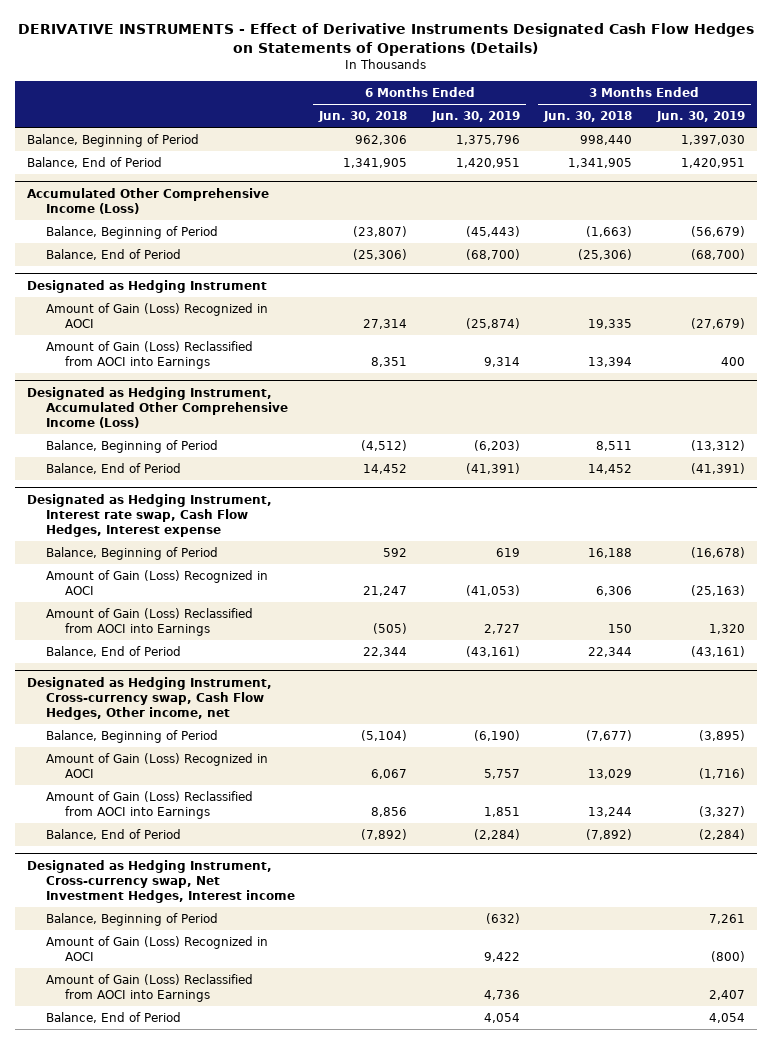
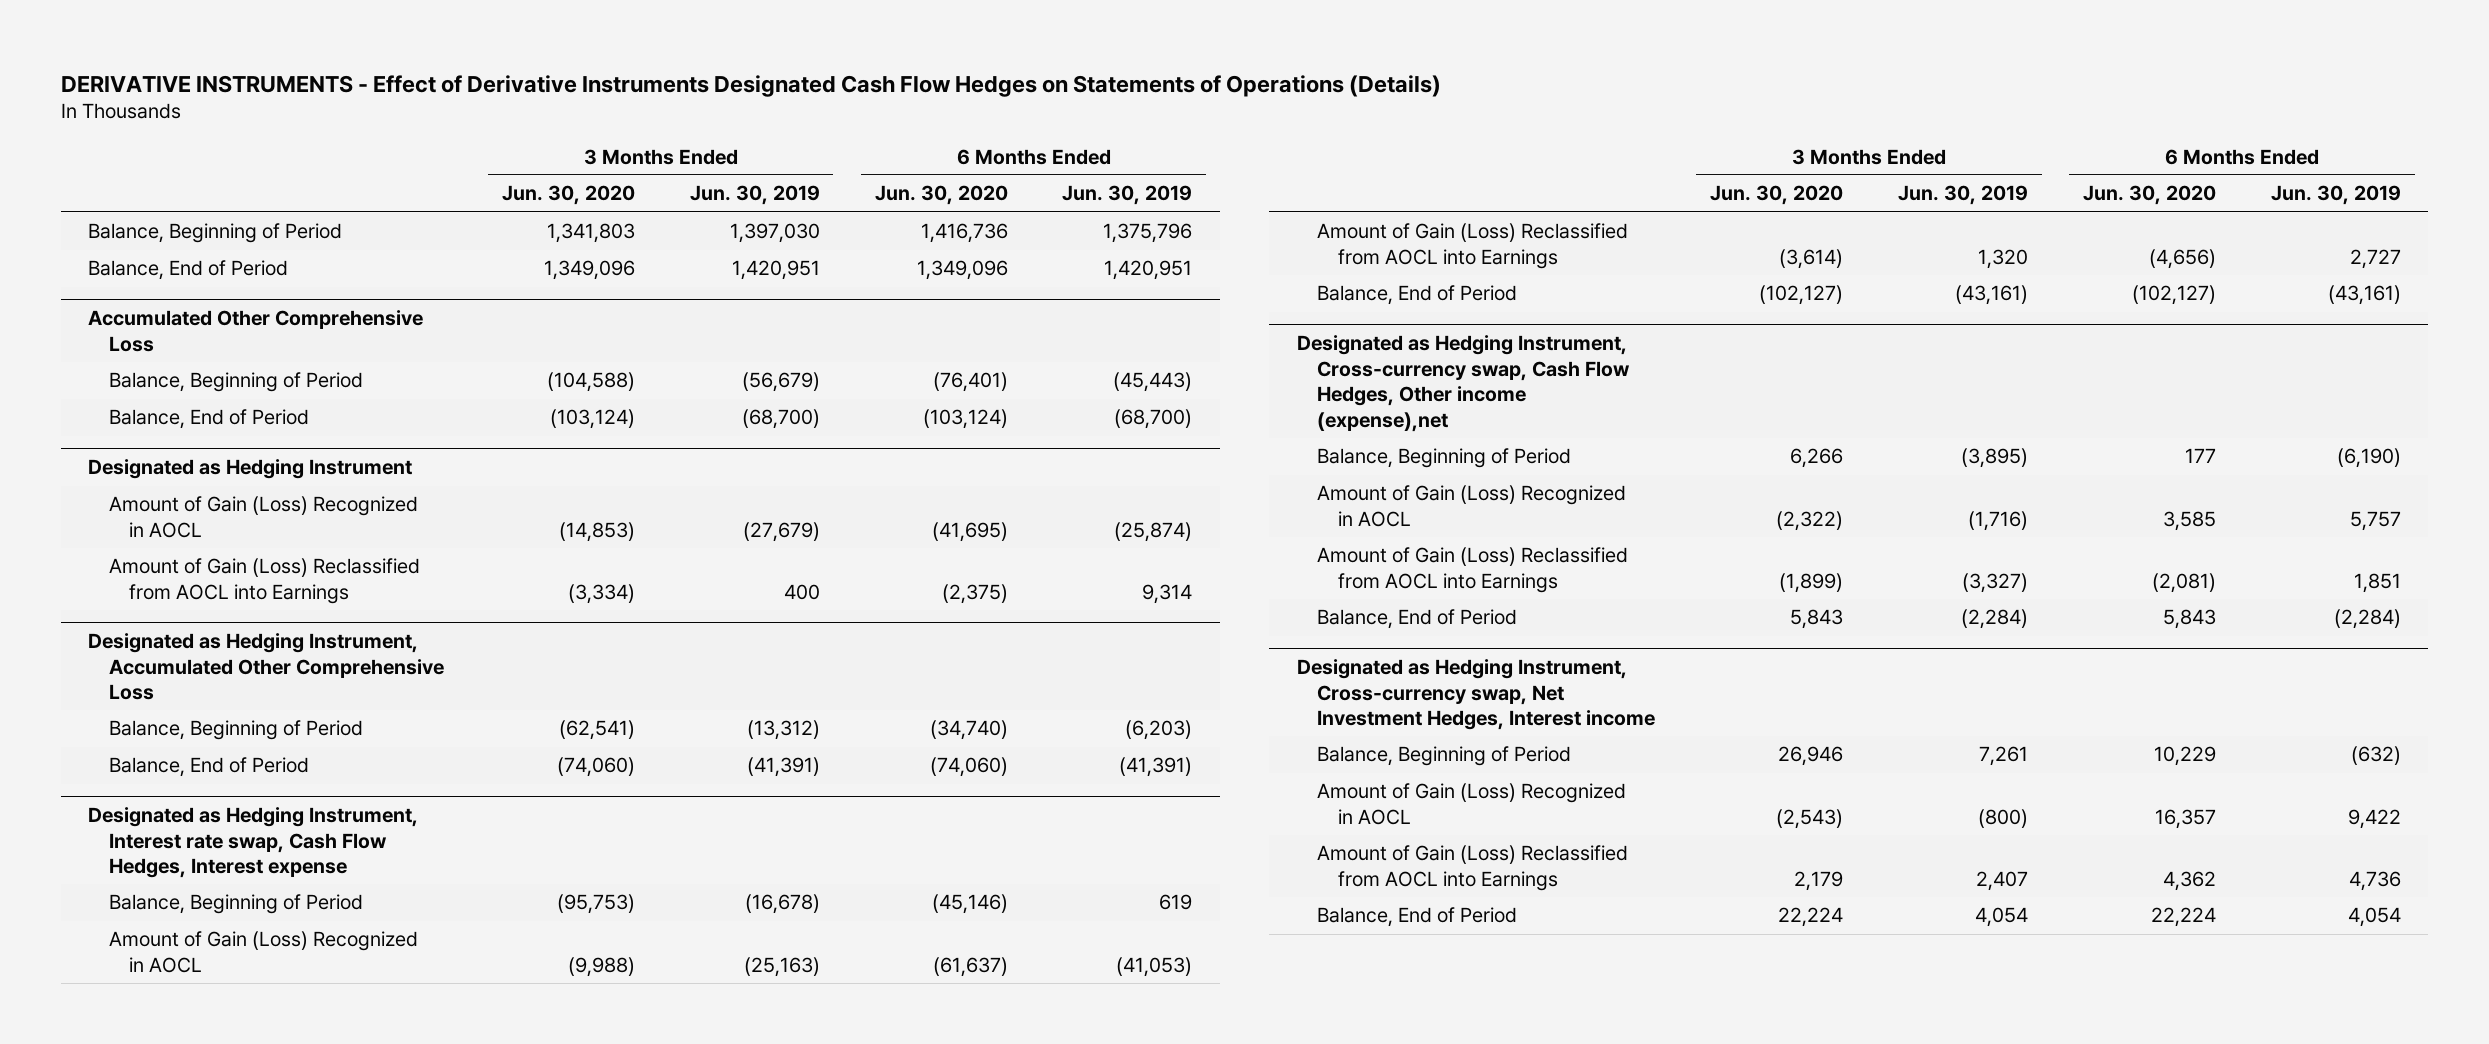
- | 6 Months Ended Jun. 30, 2018 | 6 Months Ended Jun. 30, 2019 | 3 Months Ended Jun. 30, 2018 | 3 Months Ended Jun. 30, 2019
+ | 3 Months Ended Jun. 30, 2020 | 3 Months Ended Jun. 30, 2019 | 6 Months Ended Jun. 30, 2020 | 6 Months Ended Jun. 30, 2019
- Accumulated Other Comprehensive Income (Loss)
+ Accumulated Other Comprehensive Loss
@ Designated as Hedging Instrument
- Amount of Gain (Loss) Recognized in AOCI | 27,314 | (25,874) | 19,335 | (27,679)
- Amount of Gain (Loss) Reclassified from AOCI into Earnings | 8,351 | 9,314 | 13,394 | 400
- Designated as Hedging Instrument, Accumulated Other Comprehensive Income (Loss)
@ Designated as Hedging Instrument
+ Amount of Gain (Loss) Recognized in AOCL | (14,853) | (27,679) | (41,695) | (25,874)
+ Amount of Gain (Loss) Reclassified from AOCL into Earnings | (3,334) | 400 | (2,375) | 9,314
+ Designated as Hedging Instrument, Accumulated Other Comprehensive Loss
@ Designated as Hedging Instrument, Interest rate swap, Cash Flow Hedges, Interest expense
- Amount of Gain (Loss) Recognized in AOCI | 21,247 | (41,053) | 6,306 | (25,163)
- Amount of Gain (Loss) Reclassified from AOCI into Earnings | (505) | 2,727 | 150 | 1,320
+ Amount of Gain (Loss) Recognized in AOCL | (9,988) | (25,163) | (61,637) | (41,053)
+ Amount of Gain (Loss) Reclassified from AOCL into Earnings | (3,614) | 1,320 | (4,656) | 2,727
- Designated as Hedging Instrument, Cross-currency swap, Cash Flow Hedges, Other income, net
+ Designated as Hedging Instrument, Cross-currency swap, Cash Flow Hedges, Other income (expense),net
- Amount of Gain (Loss) Recognized in AOCI | 6,067 | 5,757 | 13,029 | (1,716)
- Amount of Gain (Loss) Reclassified from AOCI into Earnings | 8,856 | 1,851 | 13,244 | (3,327)
+ Amount of Gain (Loss) Recognized in AOCL | (2,322) | (1,716) | 3,585 | 5,757
+ Amount of Gain (Loss) Reclassified from AOCL into Earnings | (1,899) | (3,327) | (2,081) | 1,851
@ Designated as Hedging Instrument, Cross-currency swap, Net Investment Hedges, Interest income
- Amount of Gain (Loss) Recognized in AOCI | | 9,422 | | (800)
- Amount of Gain (Loss) Reclassified from AOCI into Earnings | | 4,736 | | 2,407
+ Amount of Gain (Loss) Recognized in AOCL | (2,543) | (800) | 16,357 | 9,422
+ Amount of Gain (Loss) Reclassified from AOCL into Earnings | 2,179 | 2,407 | 4,362 | 4,736

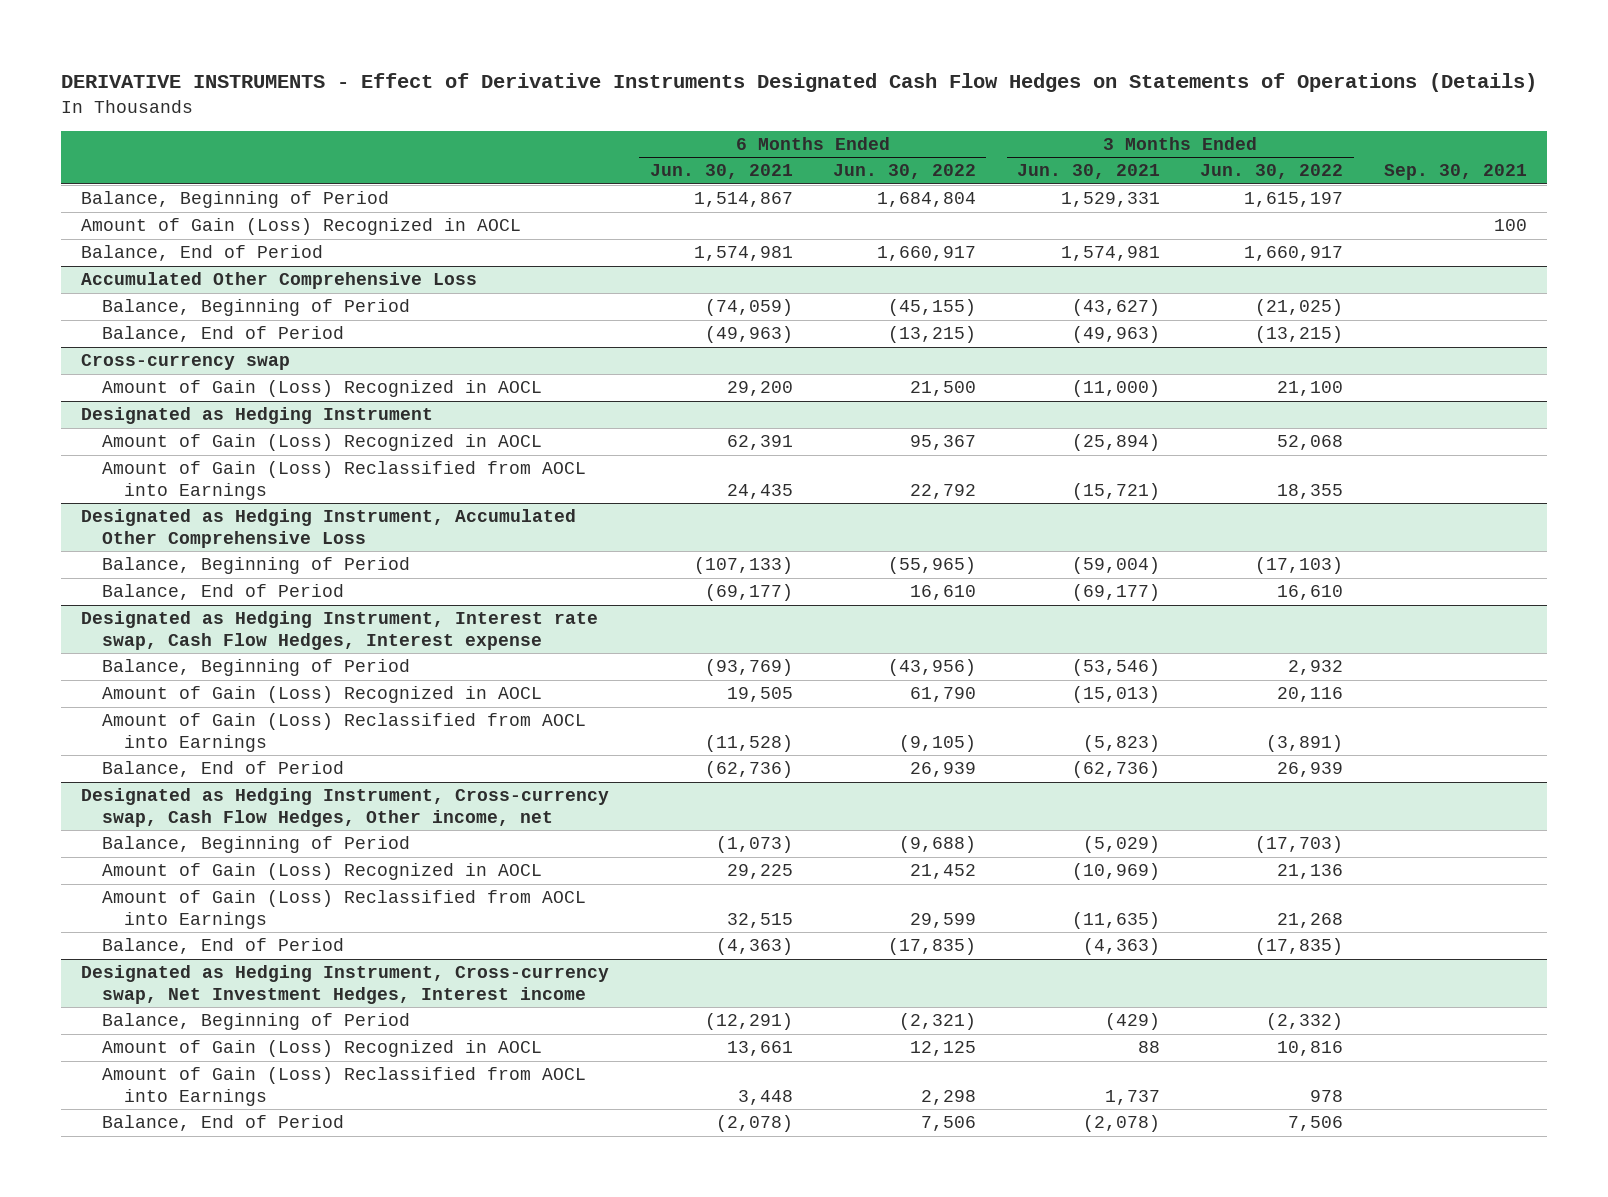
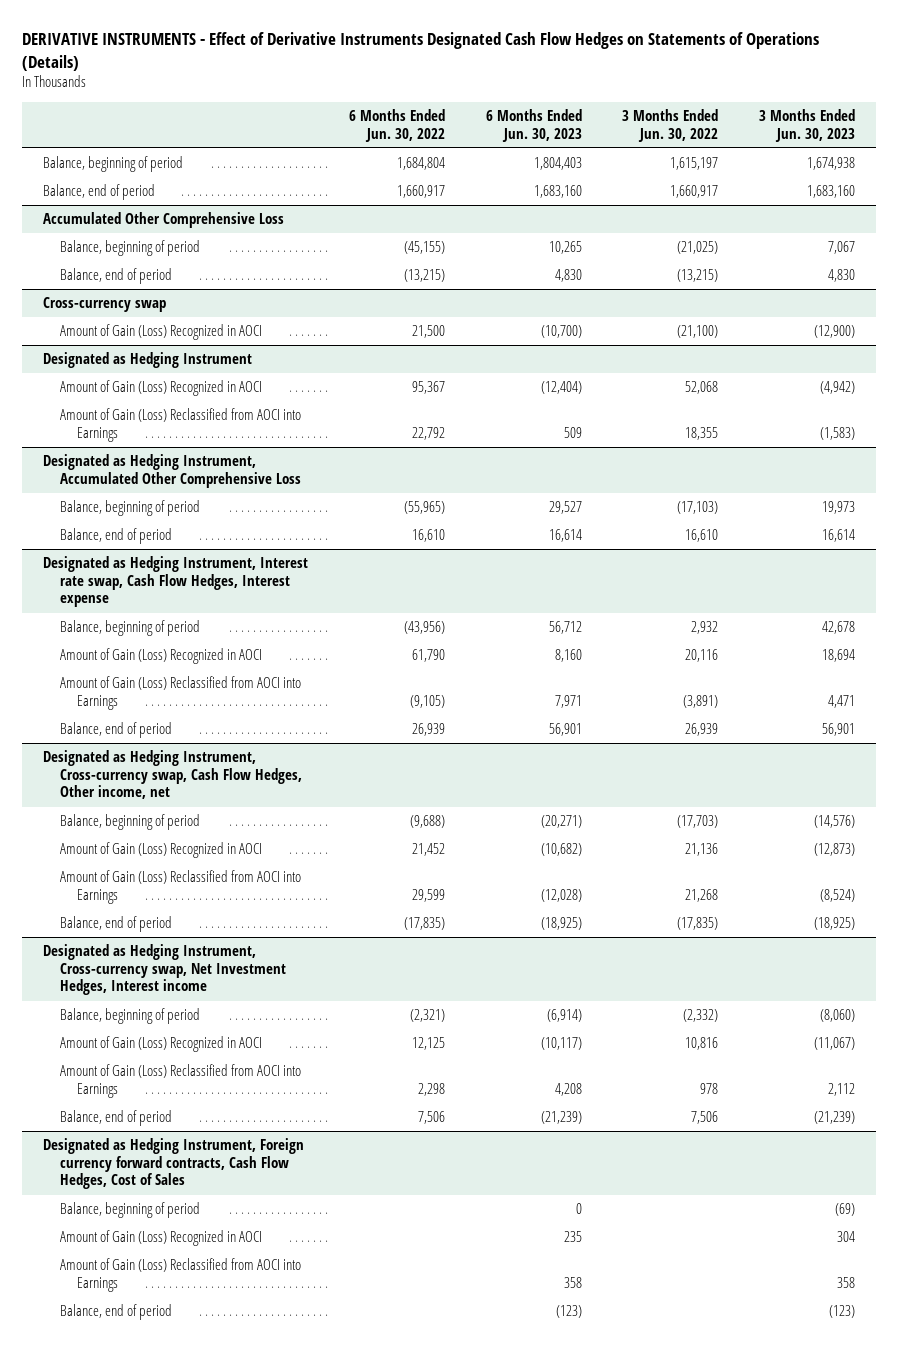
- | 6 Months Ended Jun. 30, 2021 | 6 Months Ended Jun. 30, 2022 | 3 Months Ended Jun. 30, 2021 | 3 Months Ended Jun. 30, 2022 | Sep. 30, 2021
+ | 6 Months Ended Jun. 30, 2022 | 6 Months Ended Jun. 30, 2023 | 3 Months Ended Jun. 30, 2022 | 3 Months Ended Jun. 30, 2023
- Balance, Beginning of Period | 1,514,867 | 1,684,804 | 1,529,331 | 1,615,197 |
- Amount of Gain (Loss) Recognized in AOCL | | | | | 100
- Balance, End of Period | 1,574,981 | 1,660,917 | 1,574,981 | 1,660,917 |
+ Balance, beginning of period | 1,684,804 | 1,804,403 | 1,615,197 | 1,674,938
+ Balance, end of period | 1,660,917 | 1,683,160 | 1,660,917 | 1,683,160
@ Accumulated Other Comprehensive Loss
- Balance, Beginning of Period | (74,059) | (45,155) | (43,627) | (21,025) |
- Balance, End of Period | (49,963) | (13,215) | (49,963) | (13,215) |
+ Balance, beginning of period | (45,155) | 10,265 | (21,025) | 7,067
+ Balance, end of period | (13,215) | 4,830 | (13,215) | 4,830
@ Cross-currency swap
- Amount of Gain (Loss) Recognized in AOCL | 29,200 | 21,500 | (11,000) | 21,100 |
+ Amount of Gain (Loss) Recognized in AOCI | 21,500 | (10,700) | (21,100) | (12,900)
@ Designated as Hedging Instrument
- Amount of Gain (Loss) Recognized in AOCL | 62,391 | 95,367 | (25,894) | 52,068 |
- Amount of Gain (Loss) Reclassified from AOCL into Earnings | 24,435 | 22,792 | (15,721) | 18,355 |
+ Amount of Gain (Loss) Recognized in AOCI | 95,367 | (12,404) | 52,068 | (4,942)
+ Amount of Gain (Loss) Reclassified from AOCI into Earnings | 22,792 | 509 | 18,355 | (1,583)
@ Designated as Hedging Instrument, Accumulated Other Comprehensive Loss
- Balance, Beginning of Period | (107,133) | (55,965) | (59,004) | (17,103) |
- Balance, End of Period | (69,177) | 16,610 | (69,177) | 16,610 |
+ Balance, beginning of period | (55,965) | 29,527 | (17,103) | 19,973
+ Balance, end of period | 16,610 | 16,614 | 16,610 | 16,614
@ Designated as Hedging Instrument, Interest rate swap, Cash Flow Hedges, Interest expense
- Balance, Beginning of Period | (93,769) | (43,956) | (53,546) | 2,932 |
- Amount of Gain (Loss) Recognized in AOCL | 19,505 | 61,790 | (15,013) | 20,116 |
- Amount of Gain (Loss) Reclassified from AOCL into Earnings | (11,528) | (9,105) | (5,823) | (3,891) |
- Balance, End of Period | (62,736) | 26,939 | (62,736) | 26,939 |
+ Balance, beginning of period | (43,956) | 56,712 | 2,932 | 42,678
+ Amount of Gain (Loss) Recognized in AOCI | 61,790 | 8,160 | 20,116 | 18,694
+ Amount of Gain (Loss) Reclassified from AOCI into Earnings | (9,105) | 7,971 | (3,891) | 4,471
+ Balance, end of period | 26,939 | 56,901 | 26,939 | 56,901
@ Designated as Hedging Instrument, Cross-currency swap, Cash Flow Hedges, Other income, net
- Balance, Beginning of Period | (1,073) | (9,688) | (5,029) | (17,703) |
- Amount of Gain (Loss) Recognized in AOCL | 29,225 | 21,452 | (10,969) | 21,136 |
- Amount of Gain (Loss) Reclassified from AOCL into Earnings | 32,515 | 29,599 | (11,635) | 21,268 |
- Balance, End of Period | (4,363) | (17,835) | (4,363) | (17,835) |
+ Balance, beginning of period | (9,688) | (20,271) | (17,703) | (14,576)
+ Amount of Gain (Loss) Recognized in AOCI | 21,452 | (10,682) | 21,136 | (12,873)
+ Amount of Gain (Loss) Reclassified from AOCI into Earnings | 29,599 | (12,028) | 21,268 | (8,524)
+ Balance, end of period | (17,835) | (18,925) | (17,835) | (18,925)
@ Designated as Hedging Instrument, Cross-currency swap, Net Investment Hedges, Interest income
- Balance, Beginning of Period | (12,291) | (2,321) | (429) | (2,332) |
- Amount of Gain (Loss) Recognized in AOCL | 13,661 | 12,125 | 88 | 10,816 |
- Amount of Gain (Loss) Reclassified from AOCL into Earnings | 3,448 | 2,298 | 1,737 | 978 |
- Balance, End of Period | (2,078) | 7,506 | (2,078) | 7,506 |
+ Balance, beginning of period | (2,321) | (6,914) | (2,332) | (8,060)
+ Amount of Gain (Loss) Recognized in AOCI | 12,125 | (10,117) | 10,816 | (11,067)
+ Amount of Gain (Loss) Reclassified from AOCI into Earnings | 2,298 | 4,208 | 978 | 2,112
+ Balance, end of period | 7,506 | (21,239) | 7,506 | (21,239)
+ Designated as Hedging Instrument, Foreign currency forward contracts, Cash Flow Hedges, Cost of Sales
+ Balance, beginning of period | | 0 | | (69)
+ Amount of Gain (Loss) Recognized in AOCI | | 235 | | 304
+ Amount of Gain (Loss) Reclassified from AOCI into Earnings | | 358 | | 358
+ Balance, end of period | | (123) | | (123)

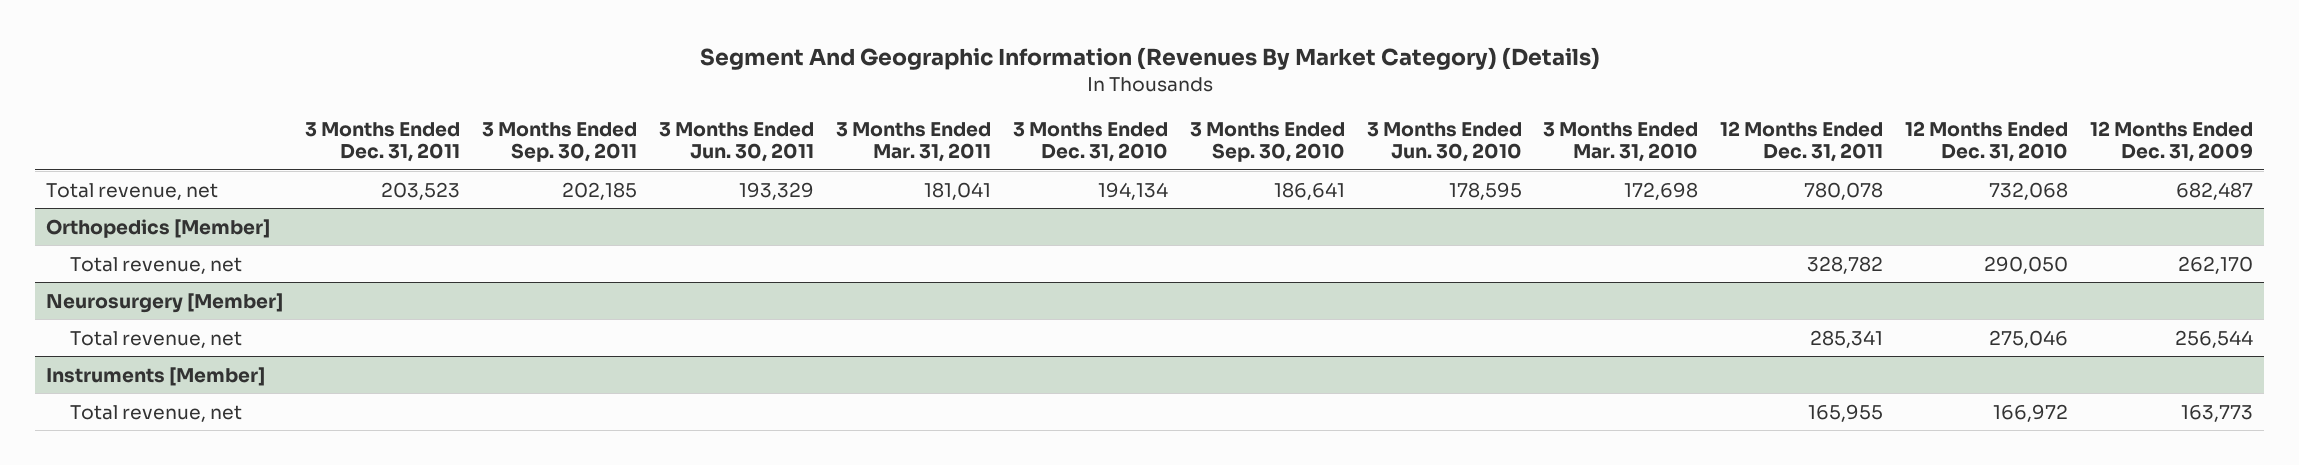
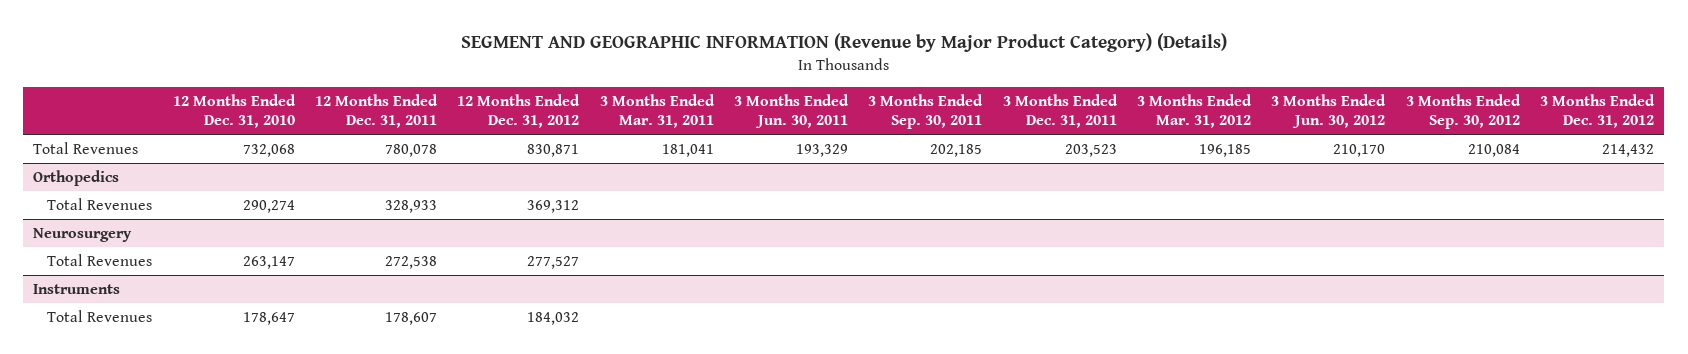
- Segment And Geographic Information (Revenues By Market Category) (Details)
+ SEGMENT AND GEOGRAPHIC INFORMATION (Revenue by Major Product Category) (Details)
- | 3 Months Ended Dec. 31, 2011 | 3 Months Ended Sep. 30, 2011 | 3 Months Ended Jun. 30, 2011 | 3 Months Ended Mar. 31, 2011 | 3 Months Ended Dec. 31, 2010 | 3 Months Ended Sep. 30, 2010 | 3 Months Ended Jun. 30, 2010 | 3 Months Ended Mar. 31, 2010 | 12 Months Ended Dec. 31, 2011 | 12 Months Ended Dec. 31, 2010 | 12 Months Ended Dec. 31, 2009
+ | 12 Months Ended Dec. 31, 2010 | 12 Months Ended Dec. 31, 2011 | 12 Months Ended Dec. 31, 2012 | 3 Months Ended Mar. 31, 2011 | 3 Months Ended Jun. 30, 2011 | 3 Months Ended Sep. 30, 2011 | 3 Months Ended Dec. 31, 2011 | 3 Months Ended Mar. 31, 2012 | 3 Months Ended Jun. 30, 2012 | 3 Months Ended Sep. 30, 2012 | 3 Months Ended Dec. 31, 2012
- Total revenue, net | 203,523 | 202,185 | 193,329 | 181,041 | 194,134 | 186,641 | 178,595 | 172,698 | 780,078 | 732,068 | 682,487
- Orthopedics [Member]
- Total revenue, net | | | | | | | | | 328,782 | 290,050 | 262,170
- Neurosurgery [Member]
- Total revenue, net | | | | | | | | | 285,341 | 275,046 | 256,544
- Instruments [Member]
- Total revenue, net | | | | | | | | | 165,955 | 166,972 | 163,773
+ Total Revenues | 732,068 | 780,078 | 830,871 | 181,041 | 193,329 | 202,185 | 203,523 | 196,185 | 210,170 | 210,084 | 214,432
+ Orthopedics
+ Total Revenues | 290,274 | 328,933 | 369,312 | | | | | | | |
+ Neurosurgery
+ Total Revenues | 263,147 | 272,538 | 277,527 | | | | | | | |
+ Instruments
+ Total Revenues | 178,647 | 178,607 | 184,032 | | | | | | | |

